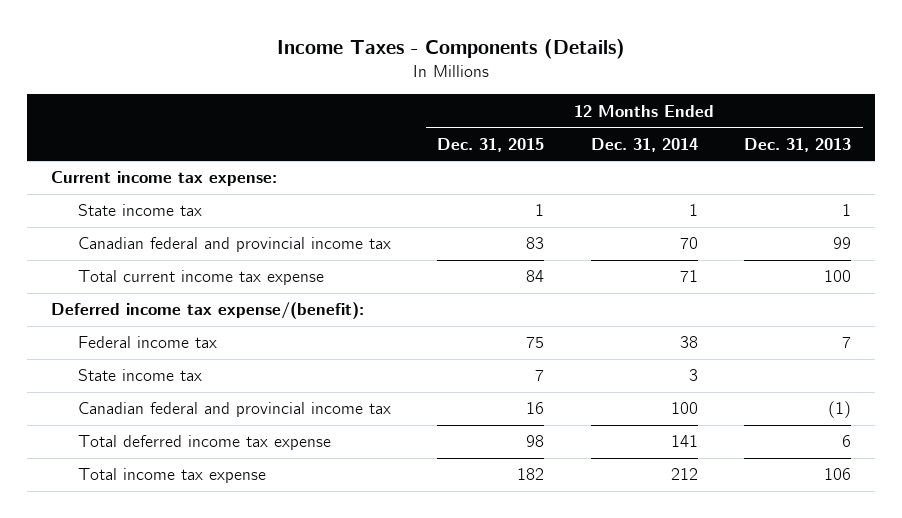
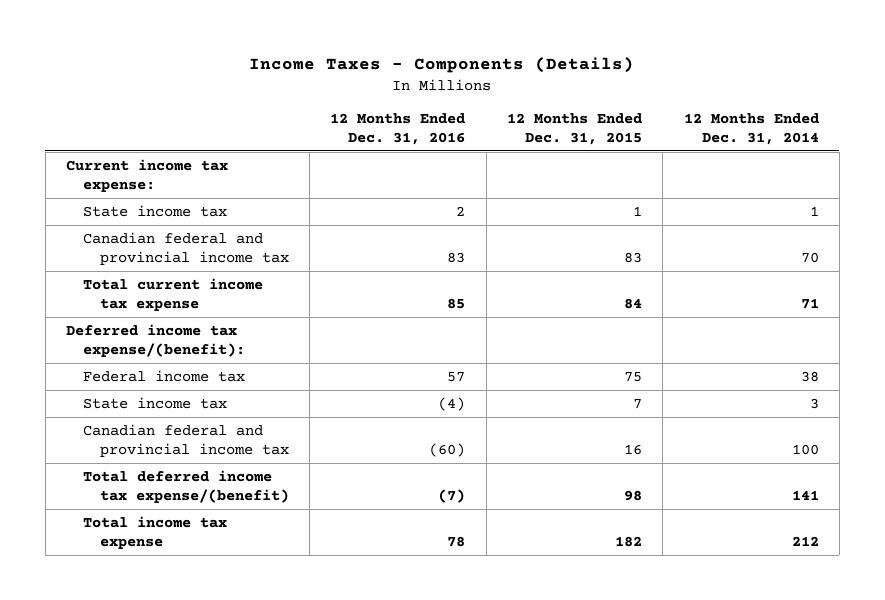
- | 12 Months Ended Dec. 31, 2015 | 12 Months Ended Dec. 31, 2014 | 12 Months Ended Dec. 31, 2013
+ | 12 Months Ended Dec. 31, 2016 | 12 Months Ended Dec. 31, 2015 | 12 Months Ended Dec. 31, 2014
- Total deferred income tax expense | 98 | 141 | 6
+ Total deferred income tax expense/(benefit) | (7) | 98 | 141

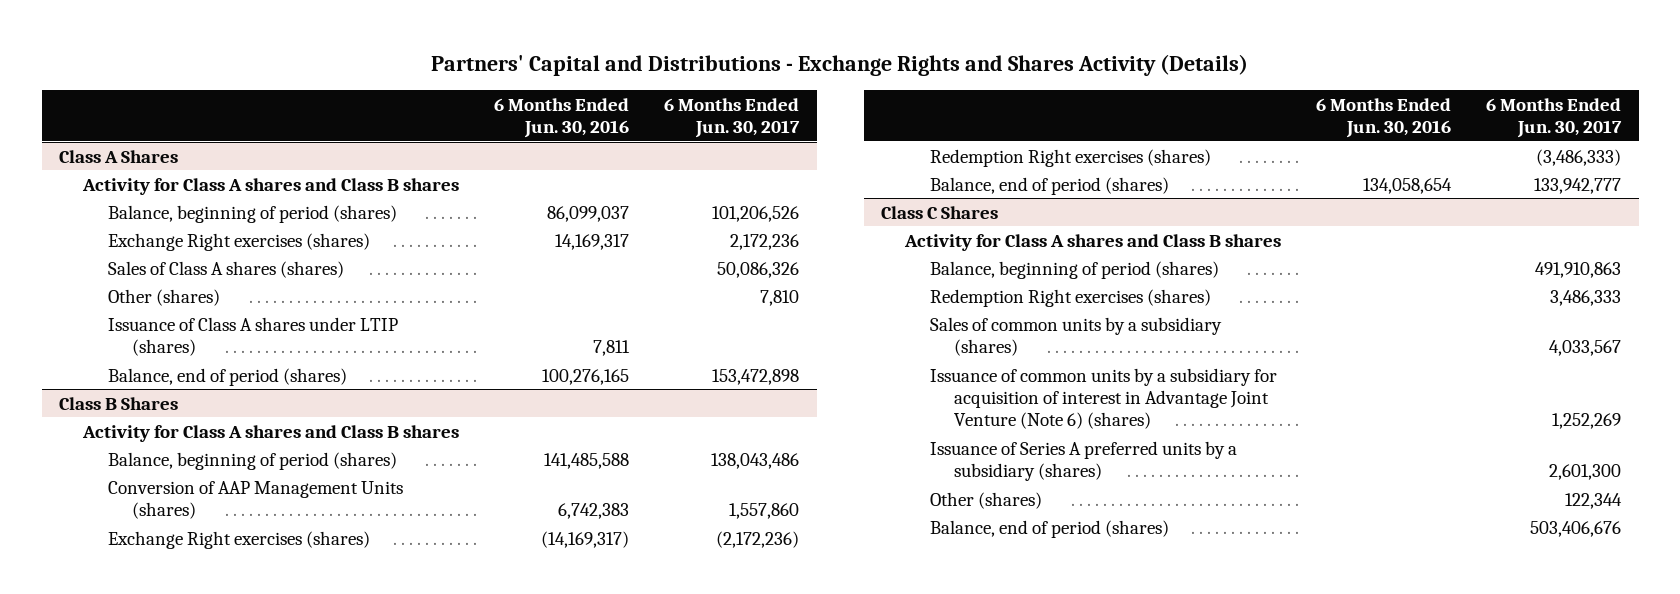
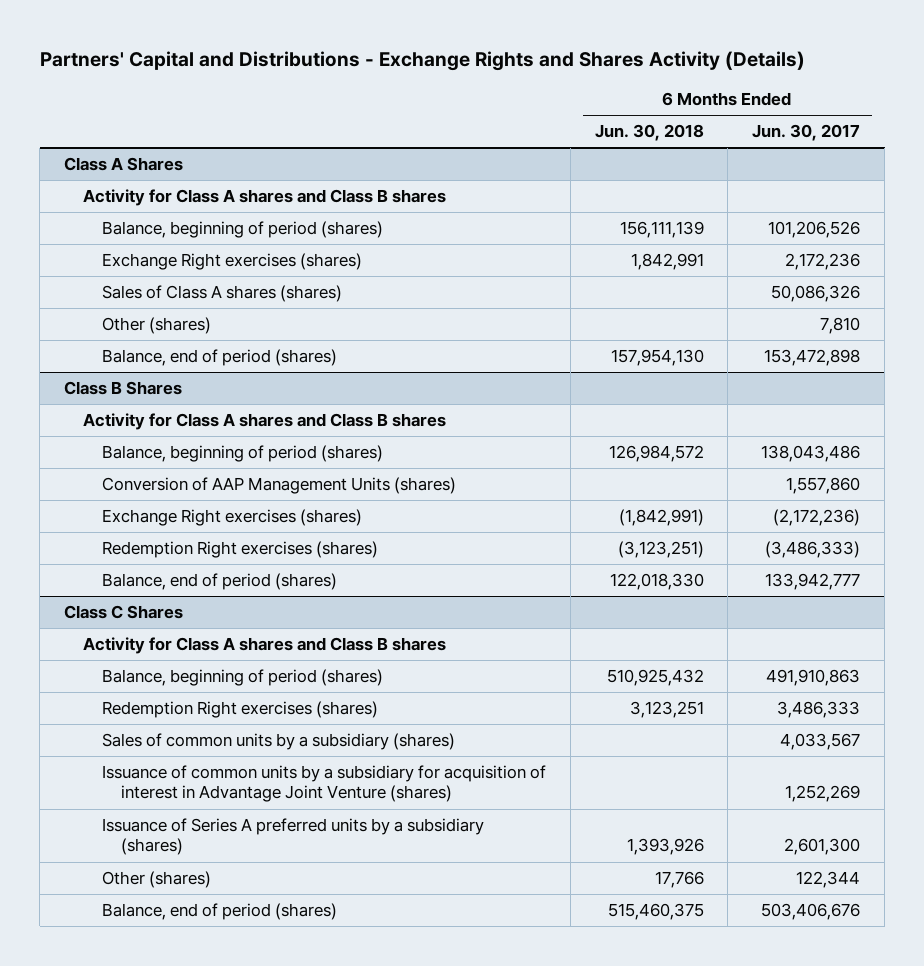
- | 6 Months Ended Jun. 30, 2016 | 6 Months Ended Jun. 30, 2017
+ | 6 Months Ended Jun. 30, 2018 | 6 Months Ended Jun. 30, 2017
@ Class A Shares
- Issuance of Class A shares under LTIP (shares) | 7,811 |
@ Class C Shares
- Issuance of common units by a subsidiary for acquisition of interest in Advantage Joint Venture (Note 6) (shares) | | 1,252,269
+ Issuance of common units by a subsidiary for acquisition of interest in Advantage Joint Venture (shares) | | 1,252,269

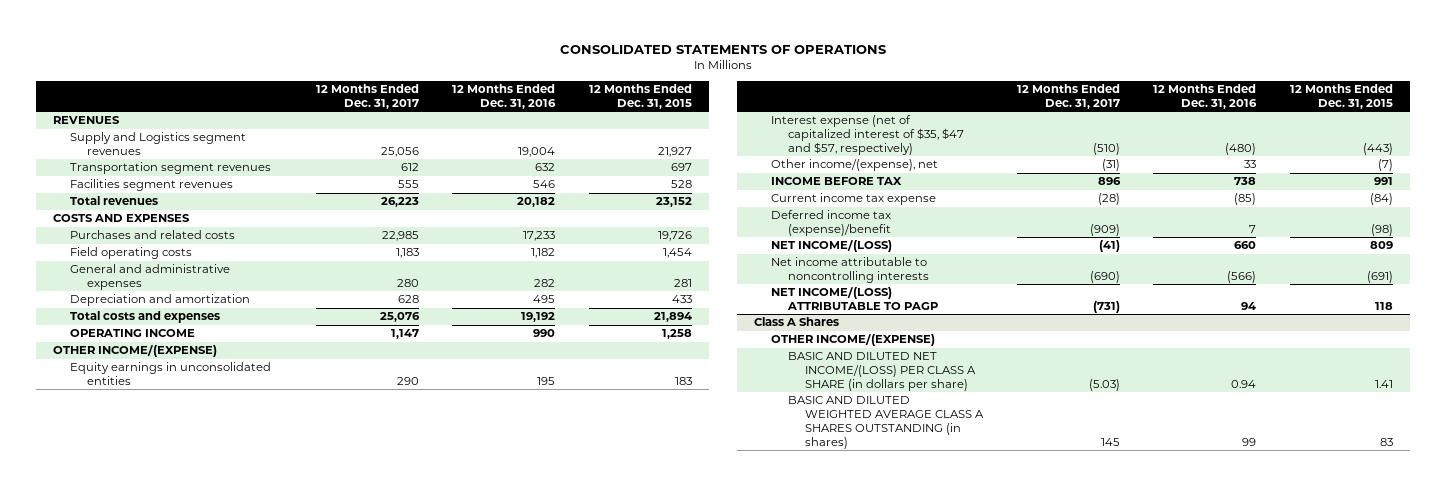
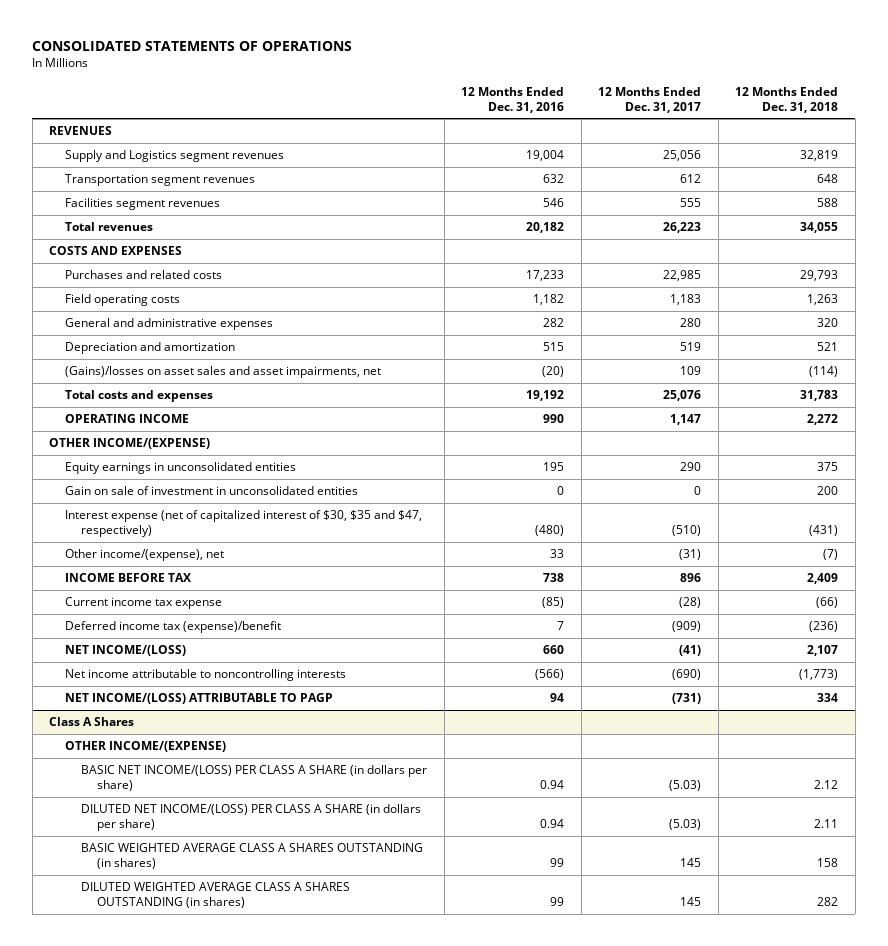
- | 12 Months Ended Dec. 31, 2017 | 12 Months Ended Dec. 31, 2016 | 12 Months Ended Dec. 31, 2015
+ | 12 Months Ended Dec. 31, 2016 | 12 Months Ended Dec. 31, 2017 | 12 Months Ended Dec. 31, 2018
- Depreciation and amortization | 628 | 495 | 433
+ Depreciation and amortization | 515 | 519 | 521
+ (Gains)/losses on asset sales and asset impairments, net | (20) | 109 | (114)
- Interest expense (net of capitalized interest of $35, $47 and $57, respectively) | (510) | (480) | (443)
+ Gain on sale of investment in unconsolidated entities | 0 | 0 | 200
+ Interest expense (net of capitalized interest of $30, $35 and $47, respectively) | (480) | (510) | (431)
@ Class A Shares
- BASIC AND DILUTED NET INCOME/(LOSS) PER CLASS A SHARE (in dollars per share) | (5.03) | 0.94 | 1.41
- BASIC AND DILUTED WEIGHTED AVERAGE CLASS A SHARES OUTSTANDING (in shares) | 145 | 99 | 83
+ BASIC NET INCOME/(LOSS) PER CLASS A SHARE (in dollars per share) | 0.94 | (5.03) | 2.12
+ DILUTED NET INCOME/(LOSS) PER CLASS A SHARE (in dollars per share) | 0.94 | (5.03) | 2.11
+ BASIC WEIGHTED AVERAGE CLASS A SHARES OUTSTANDING (in shares) | 99 | 145 | 158
+ DILUTED WEIGHTED AVERAGE CLASS A SHARES OUTSTANDING (in shares) | 99 | 145 | 282

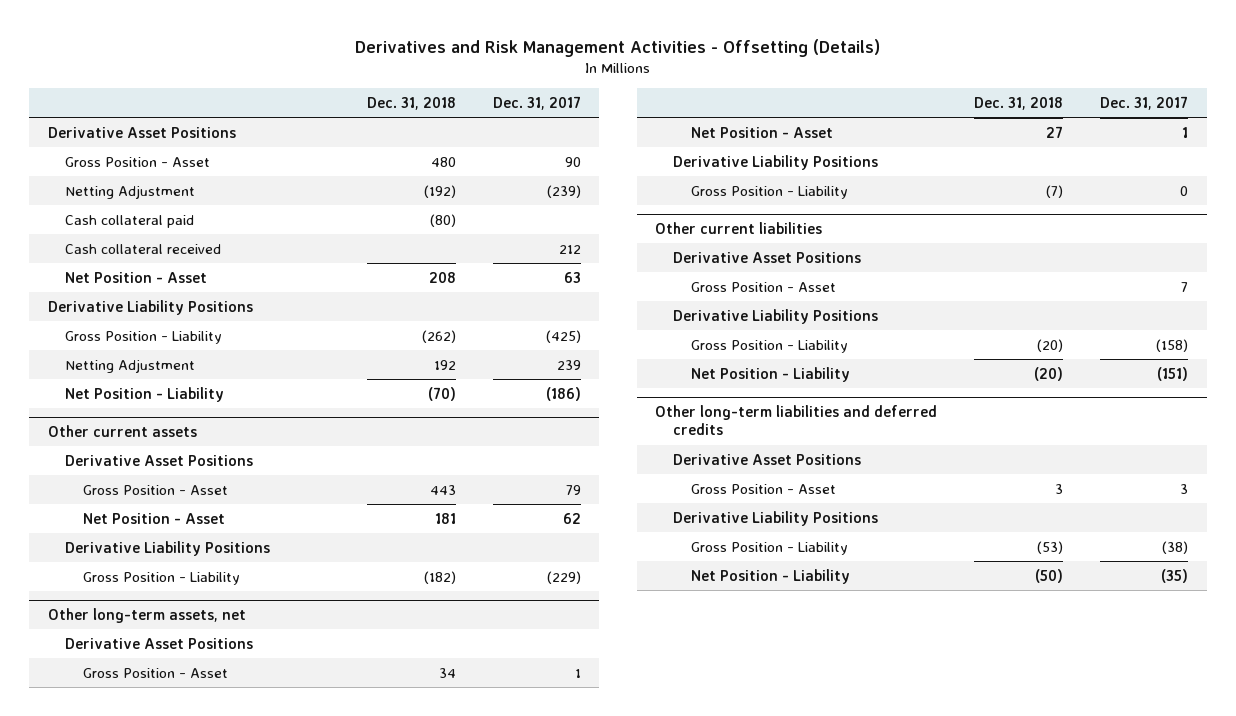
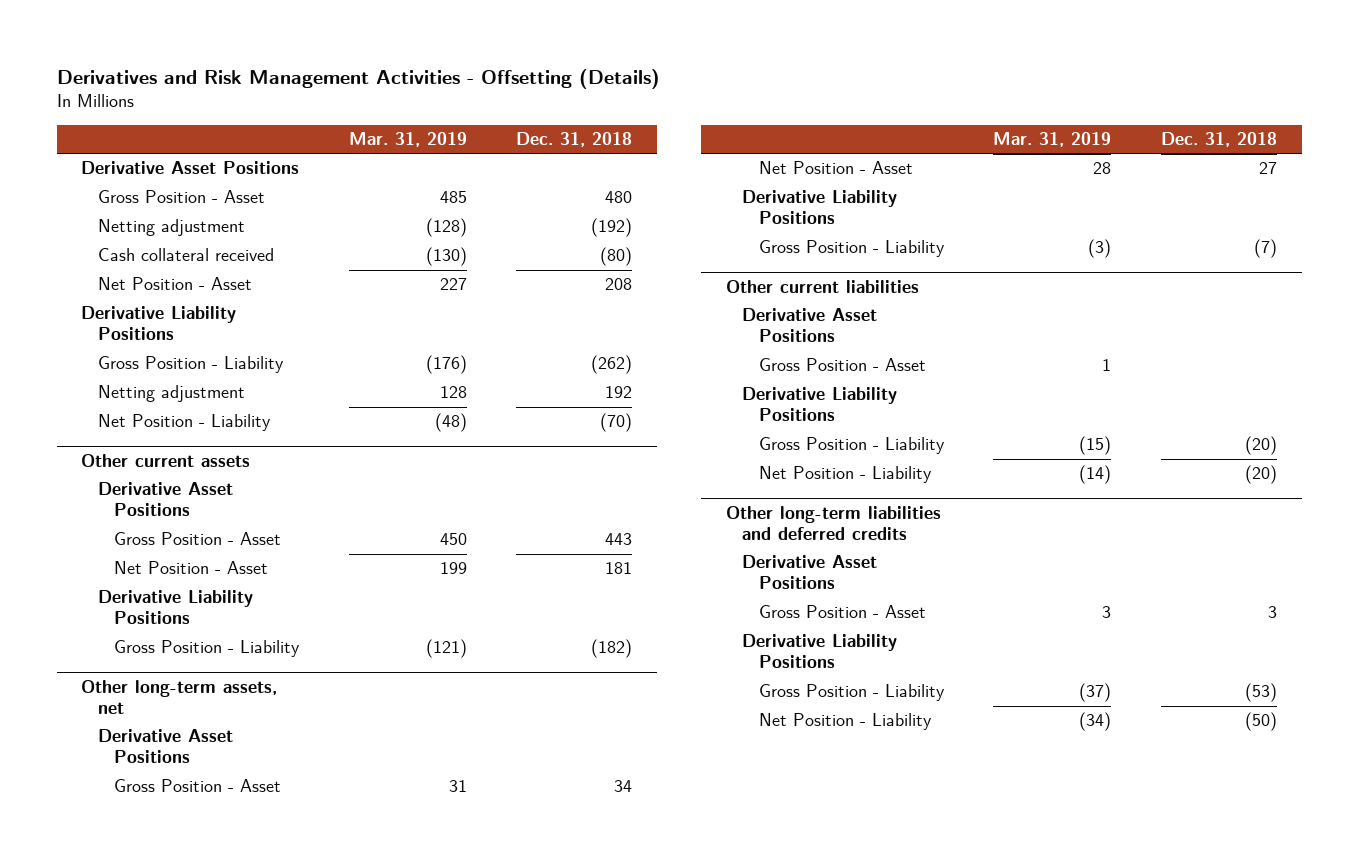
- | Dec. 31, 2018 | Dec. 31, 2017
+ | Mar. 31, 2019 | Dec. 31, 2018
- Netting Adjustment | (192) | (239)
- Cash collateral paid | (80) |
- Cash collateral received | | 212
+ Netting adjustment | (128) | (192)
+ Cash collateral received | (130) | (80)
- Netting Adjustment | 192 | 239
+ Netting adjustment | 128 | 192

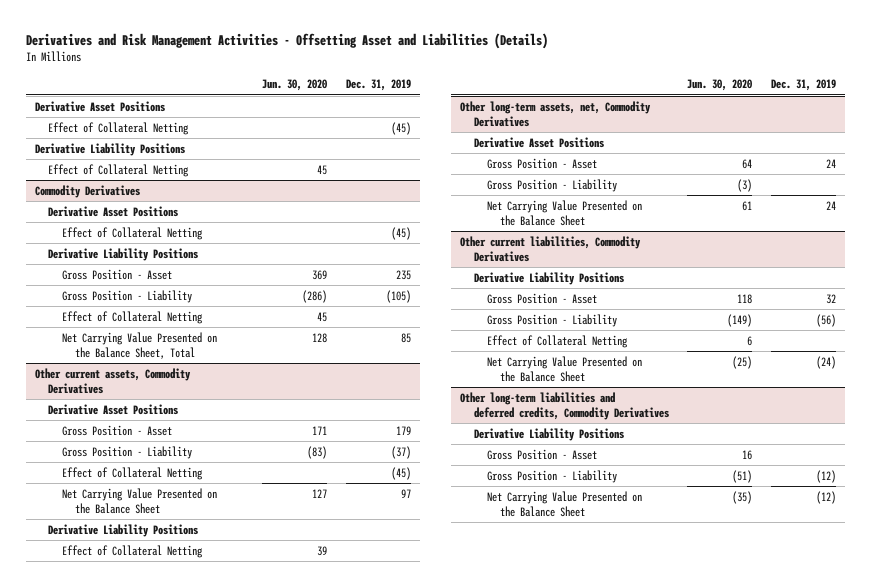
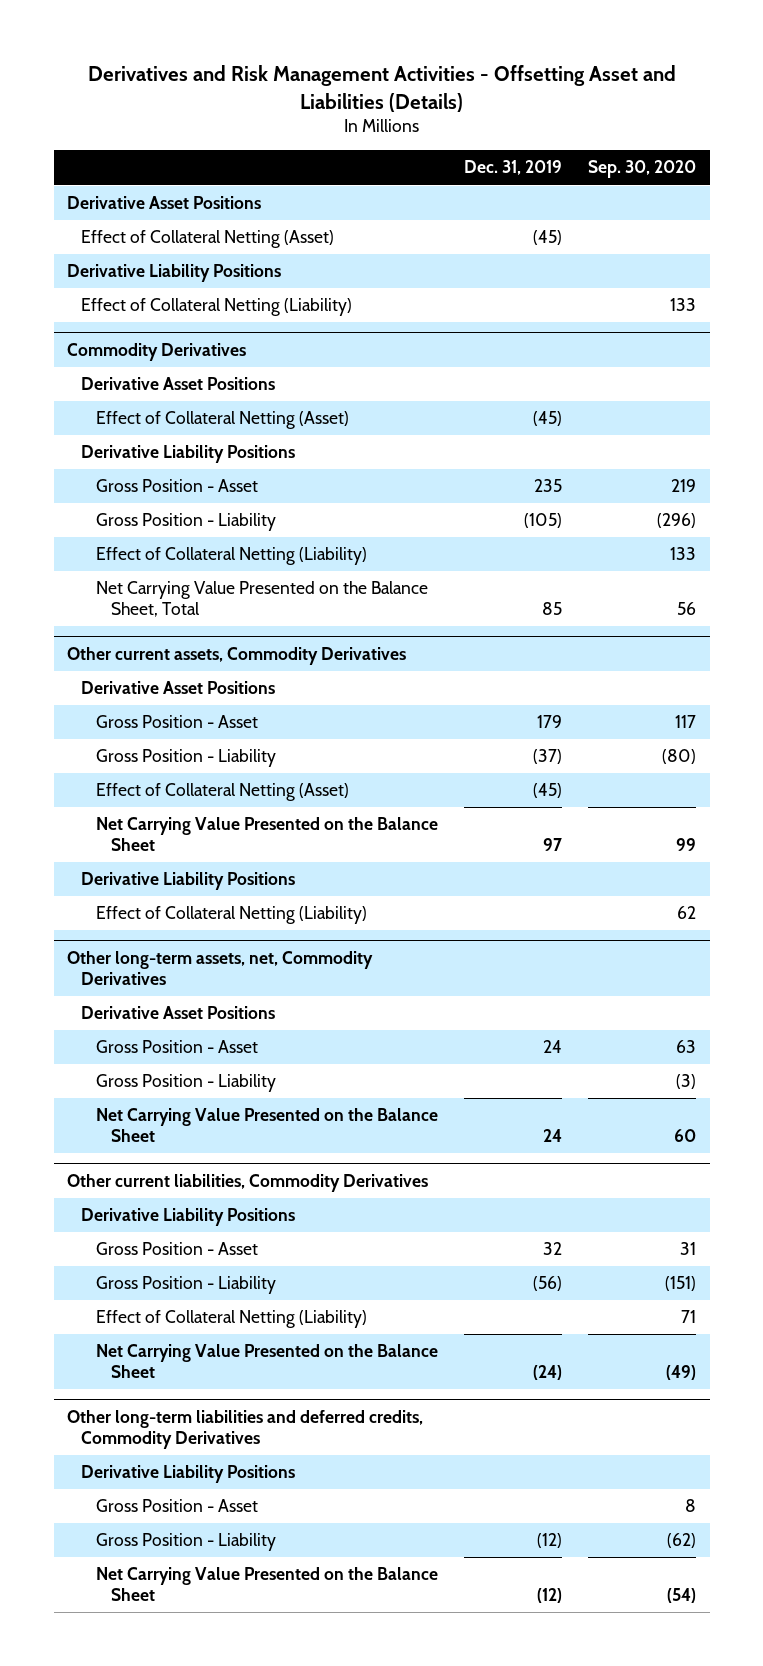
- | Jun. 30, 2020 | Dec. 31, 2019
+ | Dec. 31, 2019 | Sep. 30, 2020
- Effect of Collateral Netting | | (45)
+ Effect of Collateral Netting (Asset) | (45) |
- Effect of Collateral Netting | 45 |
+ Effect of Collateral Netting (Liability) | | 133
@ Commodity Derivatives
- Effect of Collateral Netting | | (45)
+ Effect of Collateral Netting (Asset) | (45) |
- Effect of Collateral Netting | 45 |
+ Effect of Collateral Netting (Liability) | | 133
@ Other current assets, Commodity Derivatives
- Effect of Collateral Netting | | (45)
+ Effect of Collateral Netting (Asset) | (45) |
- Effect of Collateral Netting | 39 |
+ Effect of Collateral Netting (Liability) | | 62
@ Other current liabilities, Commodity Derivatives
- Effect of Collateral Netting | 6 |
+ Effect of Collateral Netting (Liability) | | 71

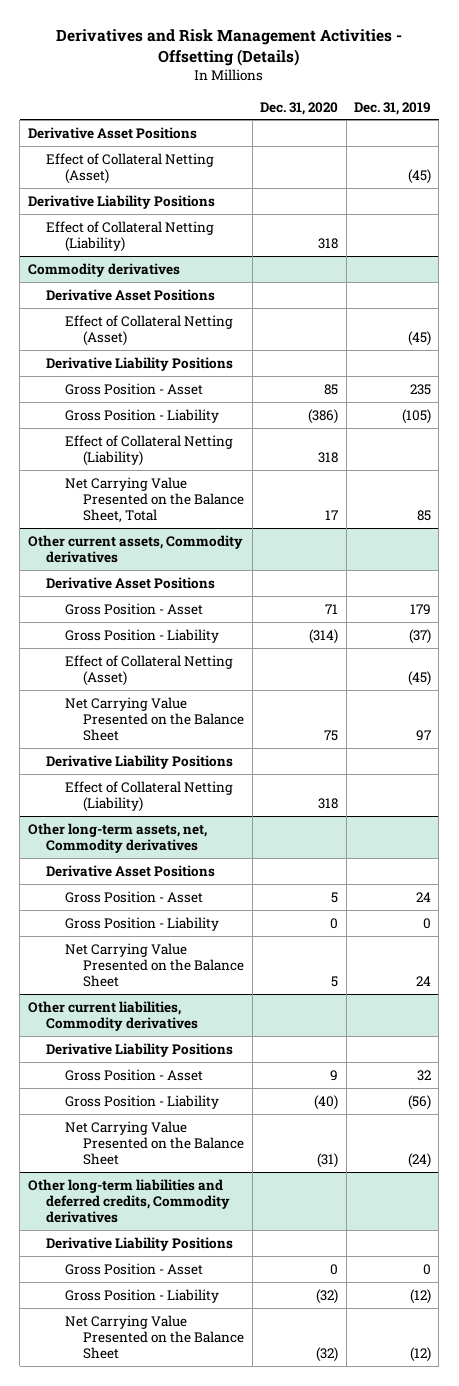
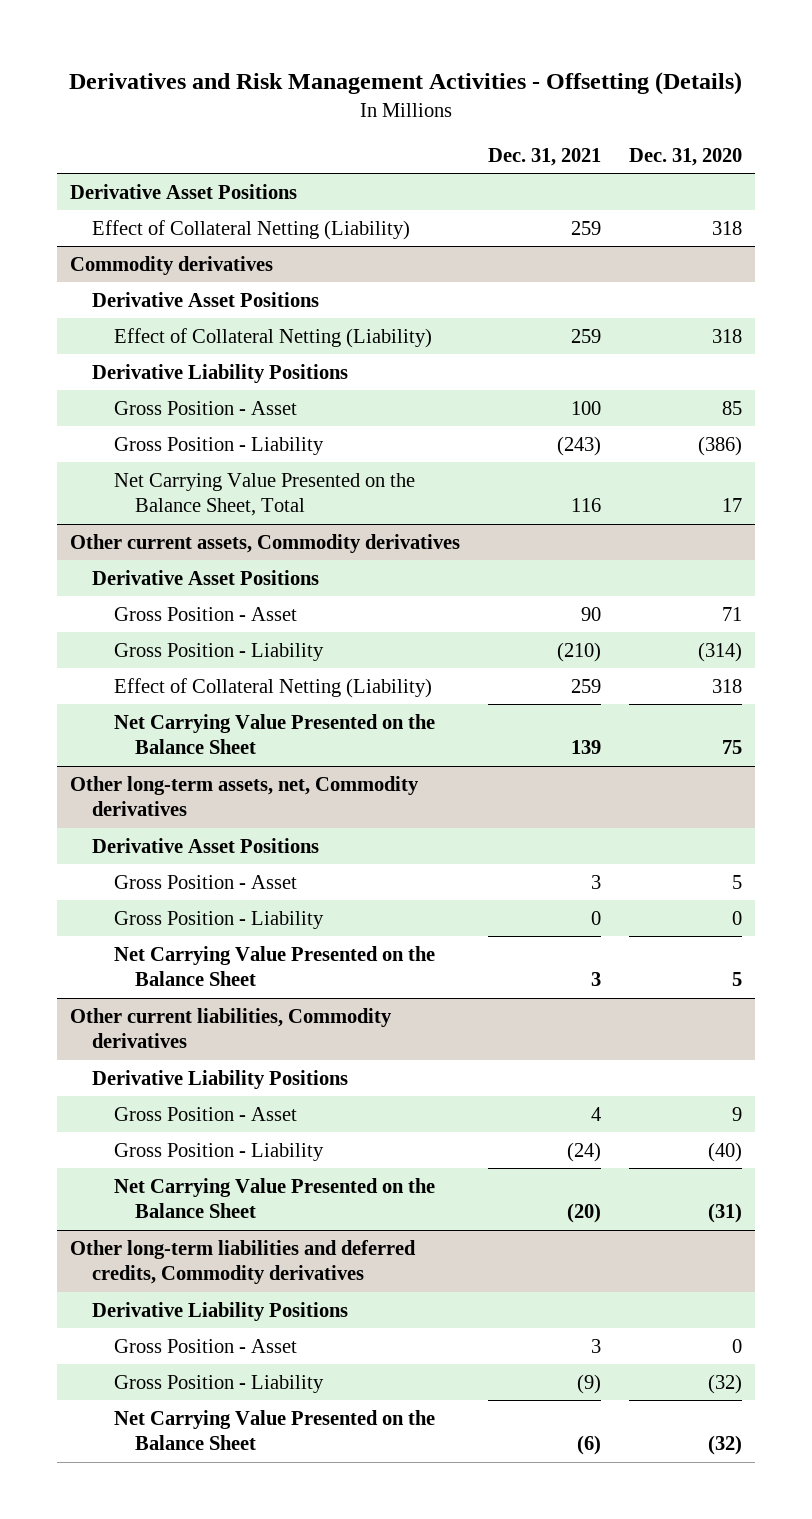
- | Dec. 31, 2020 | Dec. 31, 2019
+ | Dec. 31, 2021 | Dec. 31, 2020
- Effect of Collateral Netting (Asset) | | (45)
- Derivative Liability Positions
@ Commodity derivatives
- Effect of Collateral Netting (Asset) | | (45)
moved up: Effect of Collateral Netting (Liability) | 259 | 318
@ Other current assets, Commodity derivatives
- Effect of Collateral Netting (Asset) | | (45)
- Derivative Liability Positions
moved down: Net Carrying Value Presented on the Balance Sheet | 139 | 75

